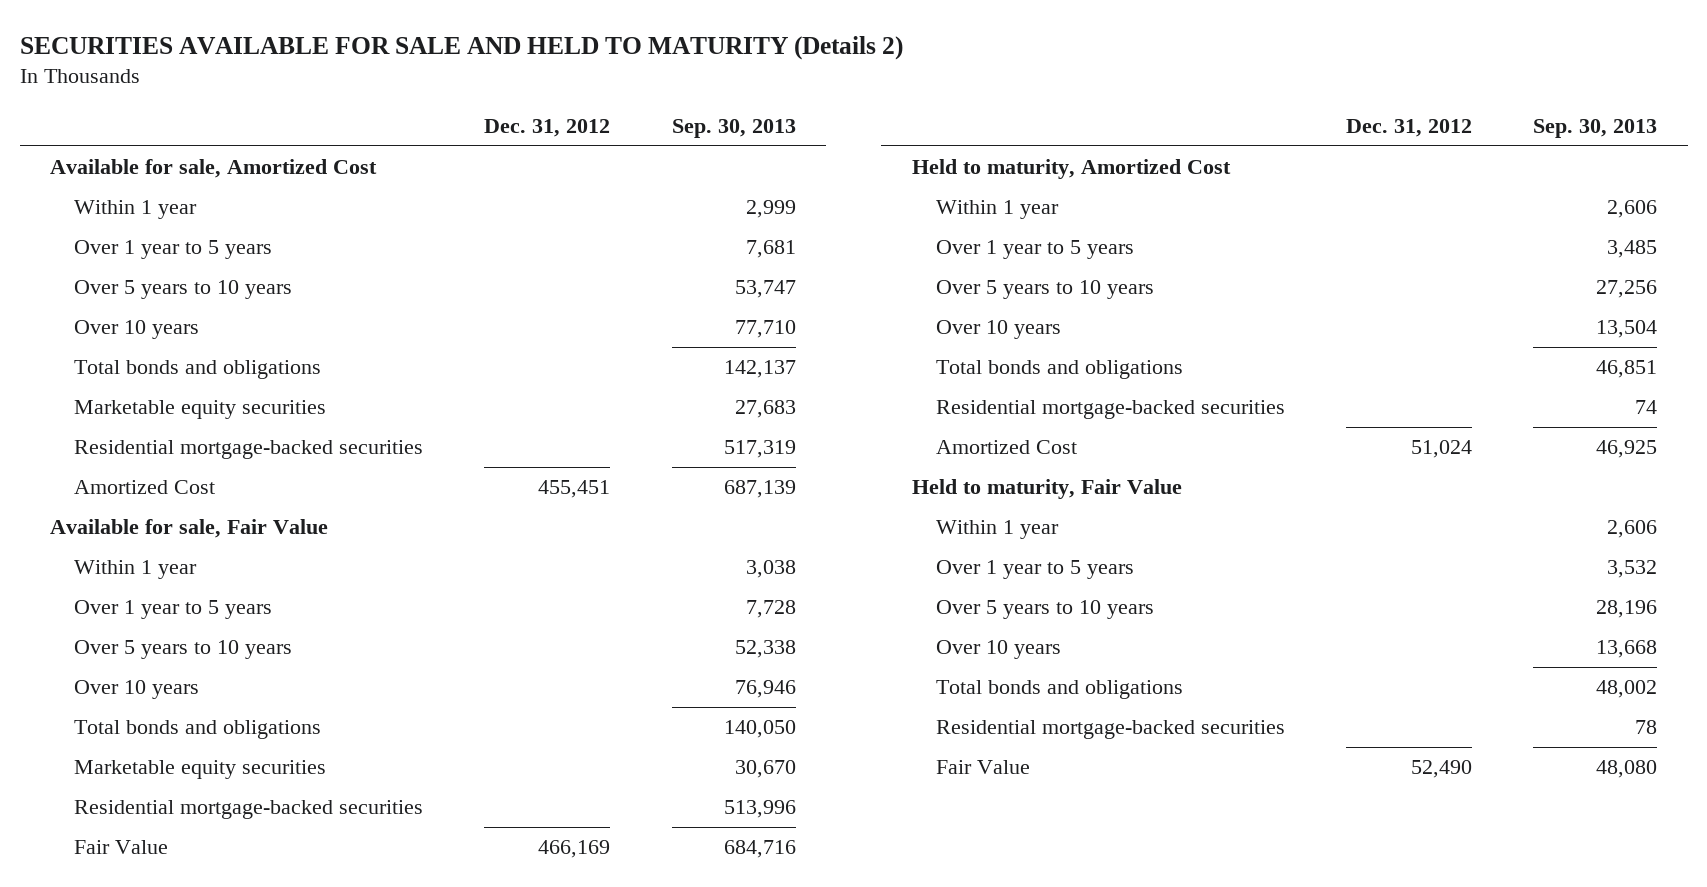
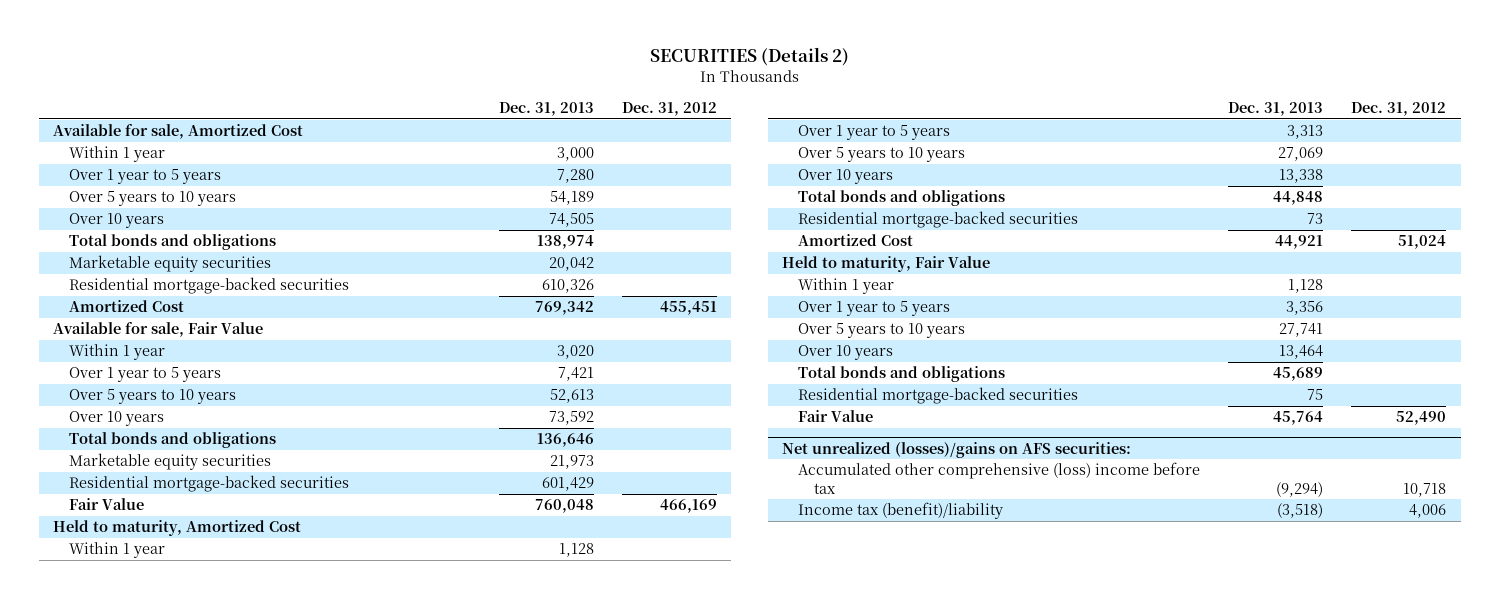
- SECURITIES AVAILABLE FOR SALE AND HELD TO MATURITY (Details 2)
+ SECURITIES (Details 2)
- | Dec. 31, 2012 | Sep. 30, 2013
+ | Dec. 31, 2013 | Dec. 31, 2012
+ Net unrealized (losses)/gains on AFS securities:
+ Accumulated other comprehensive (loss) income before tax | (9,294) | 10,718
+ Income tax (benefit)/liability | (3,518) | 4,006

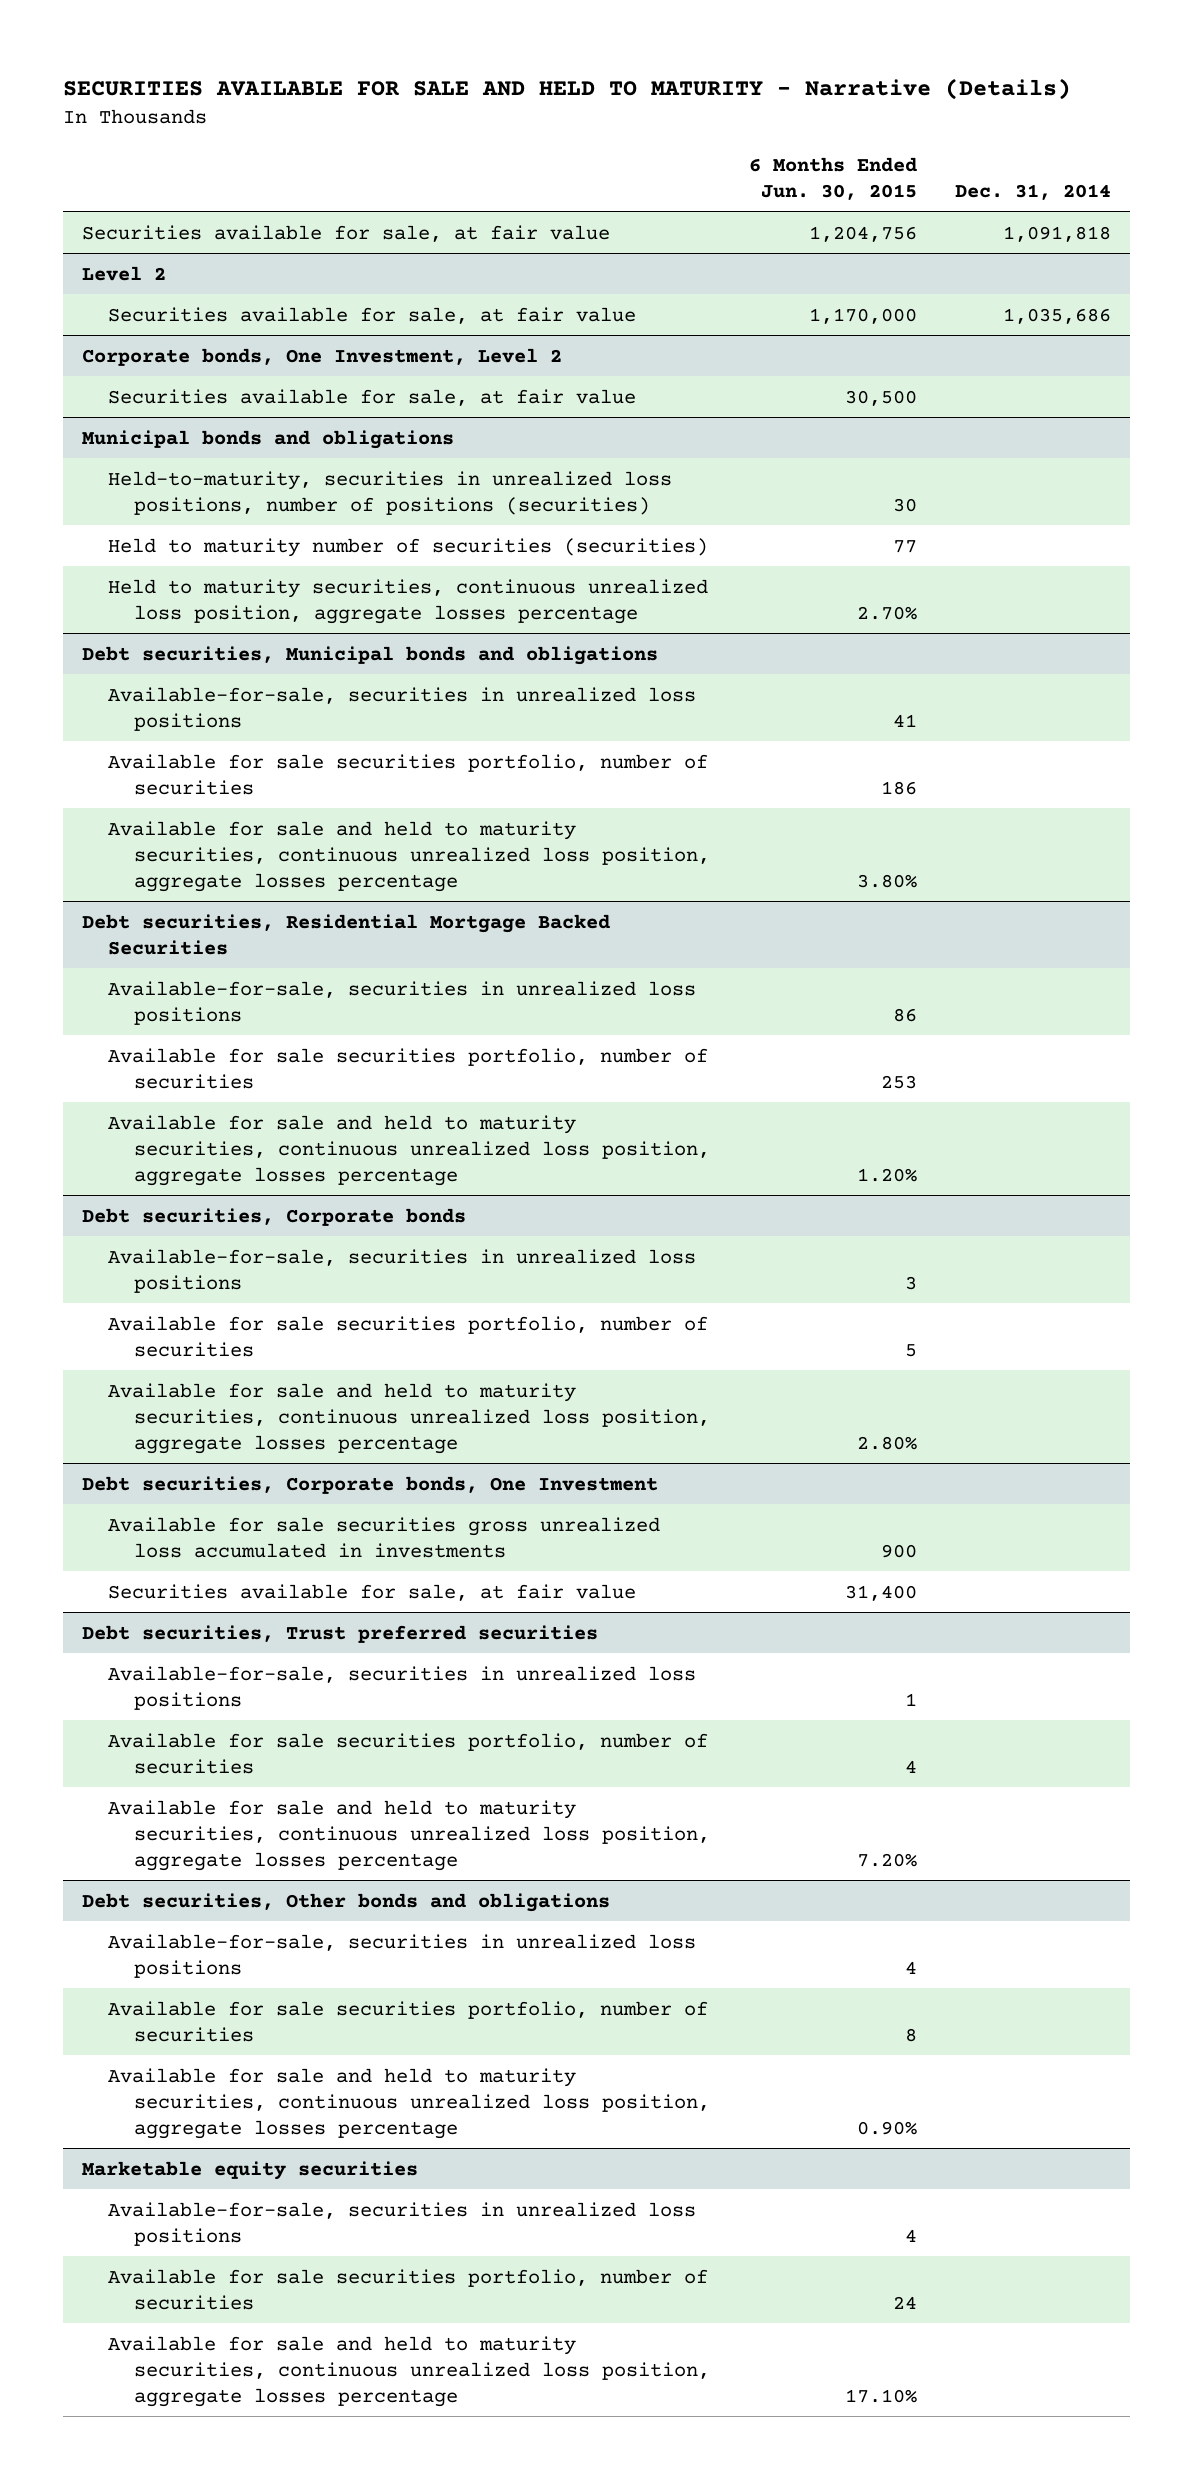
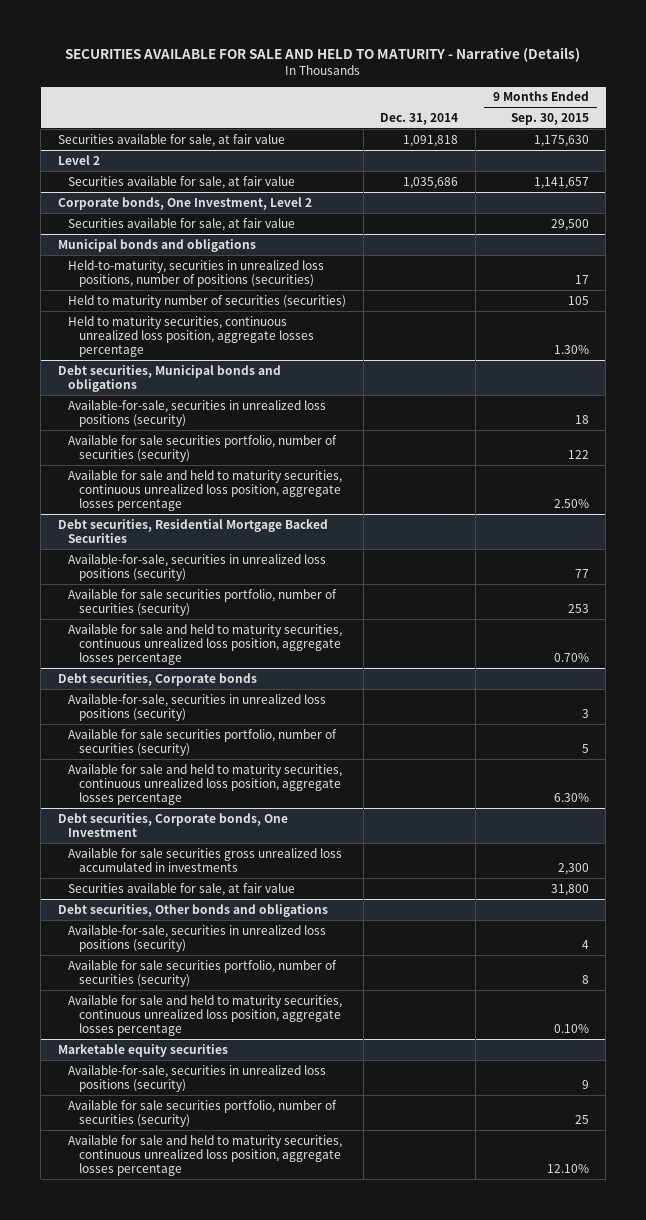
- | 6 Months Ended Jun. 30, 2015 | Dec. 31, 2014
+ | Dec. 31, 2014 | 9 Months Ended Sep. 30, 2015
@ Debt securities, Municipal bonds and obligations
- Available-for-sale, securities in unrealized loss positions | 41 |
- Available for sale securities portfolio, number of securities | 186 |
+ Available-for-sale, securities in unrealized loss positions (security) | | 18
+ Available for sale securities portfolio, number of securities (security) | | 122
@ Debt securities, Residential Mortgage Backed Securities
- Available-for-sale, securities in unrealized loss positions | 86 |
- Available for sale securities portfolio, number of securities | 253 |
+ Available-for-sale, securities in unrealized loss positions (security) | | 77
+ Available for sale securities portfolio, number of securities (security) | | 253
@ Debt securities, Corporate bonds
- Available-for-sale, securities in unrealized loss positions | 3 |
- Available for sale securities portfolio, number of securities | 5 |
+ Available-for-sale, securities in unrealized loss positions (security) | | 3
+ Available for sale securities portfolio, number of securities (security) | | 5
- Debt securities, Trust preferred securities
- Available-for-sale, securities in unrealized loss positions | 1 |
- Available for sale securities portfolio, number of securities | 4 |
- Available for sale and held to maturity securities, continuous unrealized loss position, aggregate losses percentage | 7.20% |
@ Debt securities, Other bonds and obligations
- Available-for-sale, securities in unrealized loss positions | 4 |
- Available for sale securities portfolio, number of securities | 8 |
+ Available-for-sale, securities in unrealized loss positions (security) | | 4
+ Available for sale securities portfolio, number of securities (security) | | 8
@ Marketable equity securities
- Available-for-sale, securities in unrealized loss positions | 4 |
- Available for sale securities portfolio, number of securities | 24 |
+ Available-for-sale, securities in unrealized loss positions (security) | | 9
+ Available for sale securities portfolio, number of securities (security) | | 25

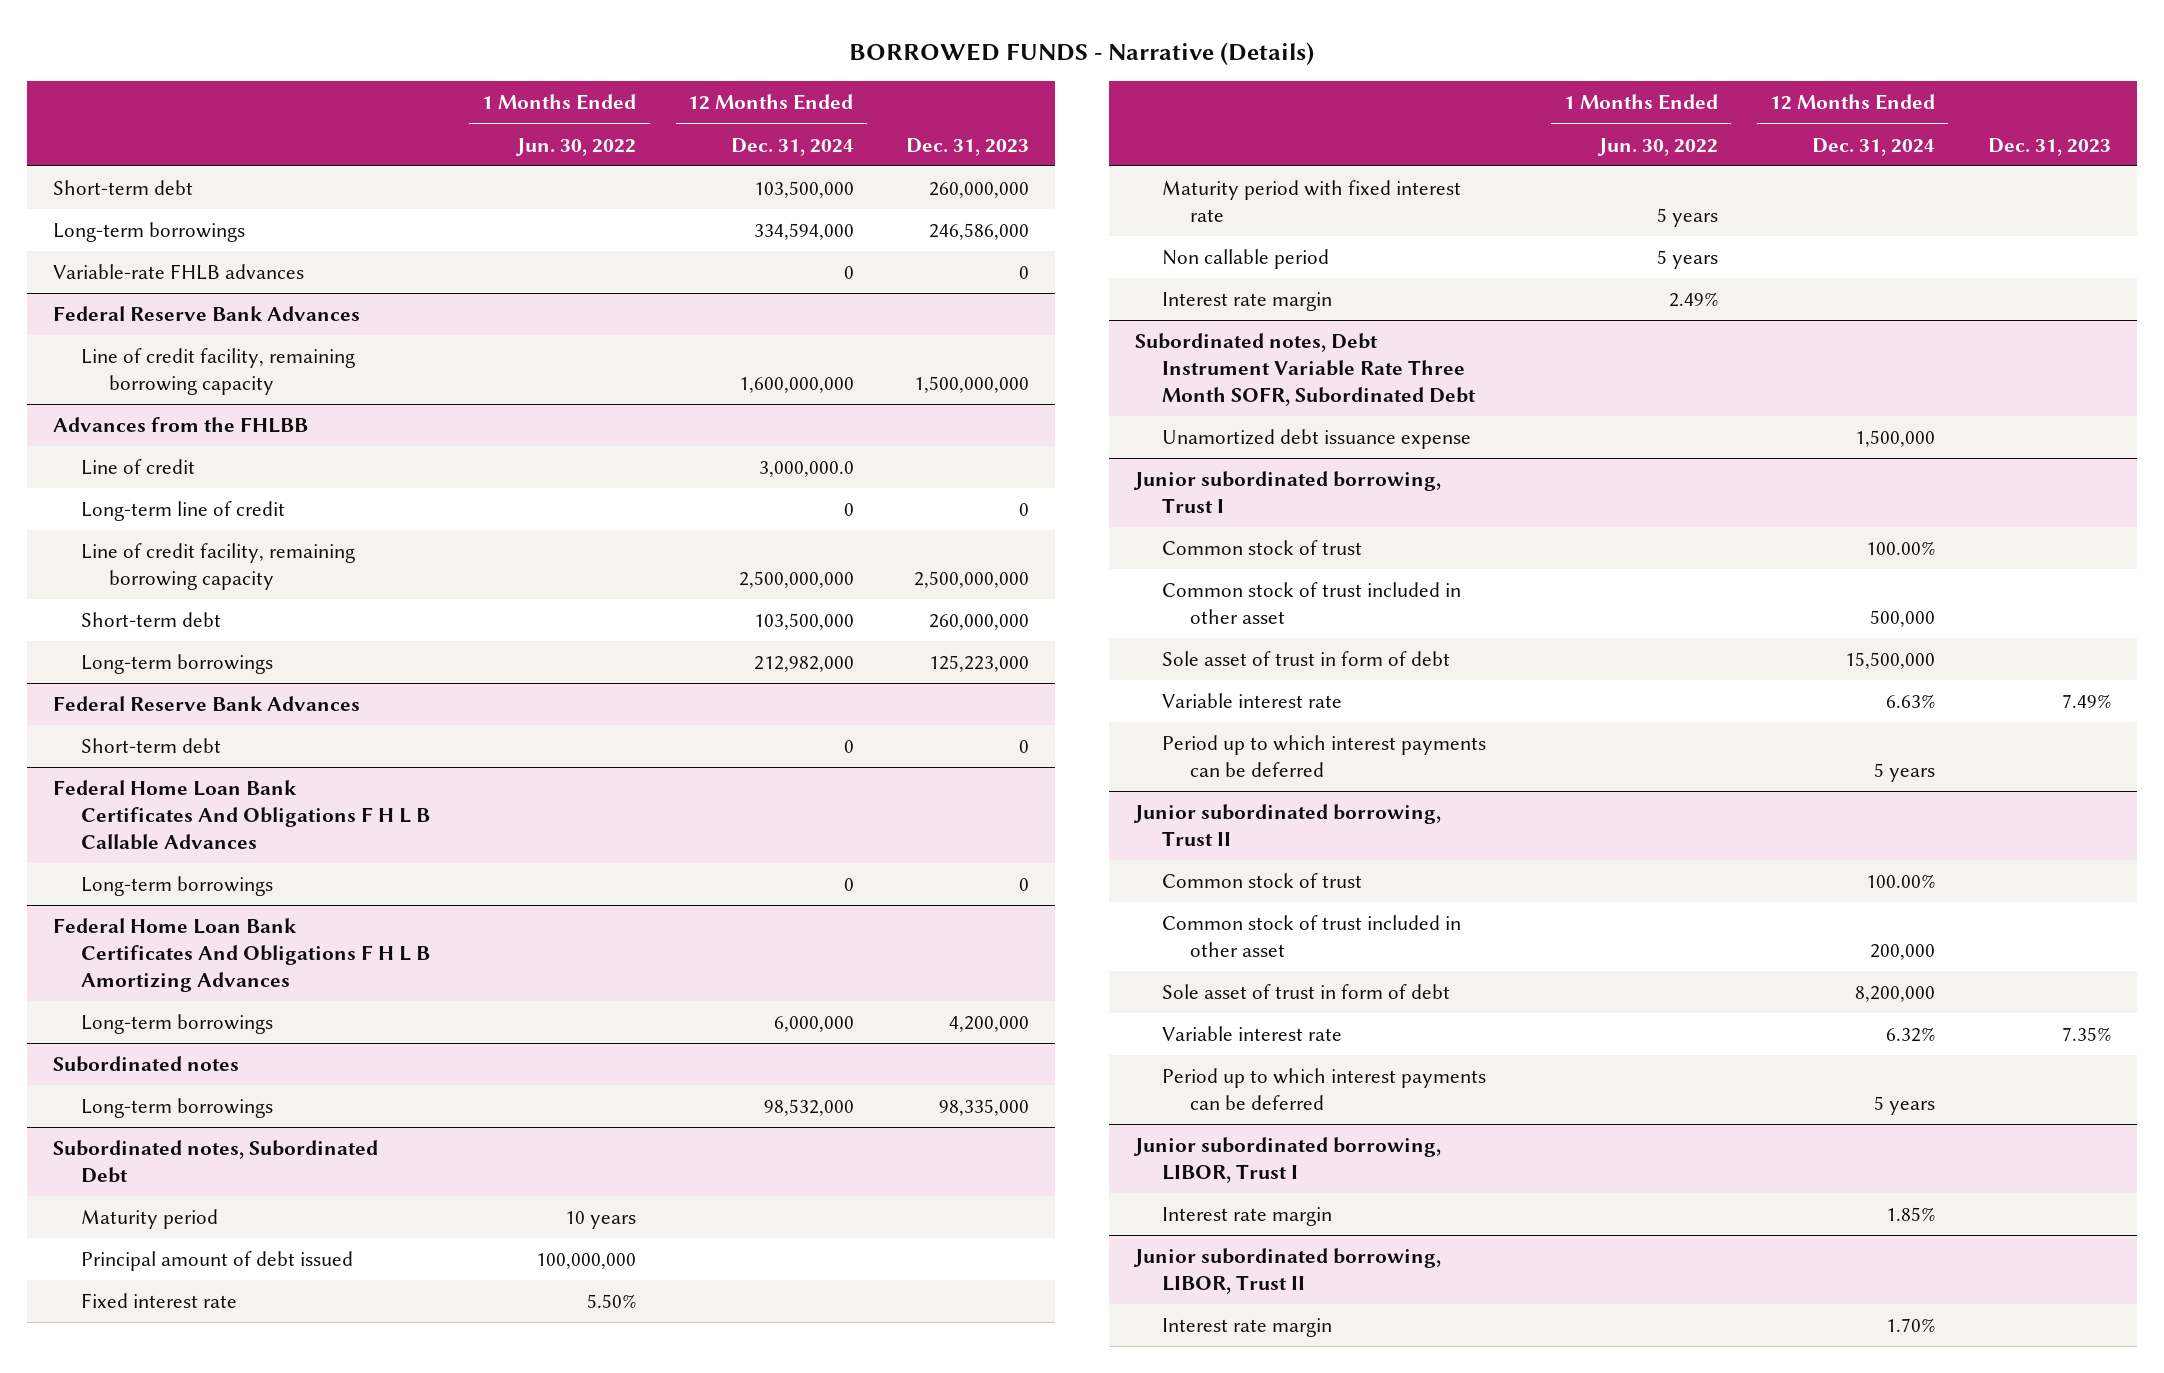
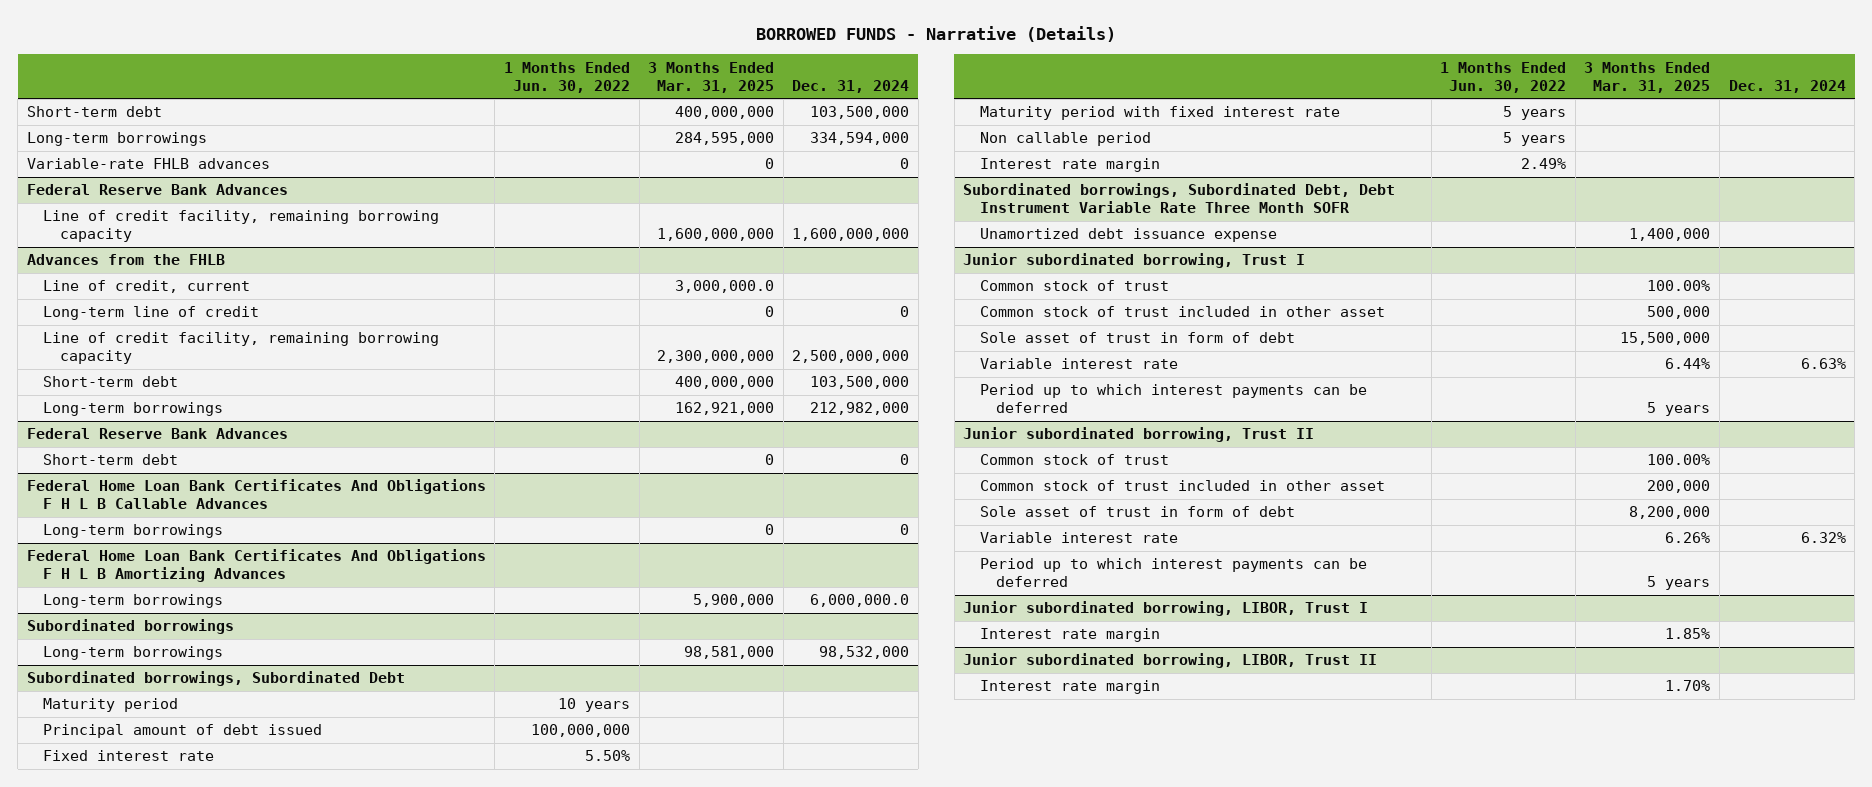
- | 1 Months Ended Jun. 30, 2022 | 12 Months Ended Dec. 31, 2024 | Dec. 31, 2023
+ | 1 Months Ended Jun. 30, 2022 | 3 Months Ended Mar. 31, 2025 | Dec. 31, 2024
- Advances from the FHLBB
- Line of credit | | 3,000,000.0 |
+ Advances from the FHLB
+ Line of credit, current | | 3,000,000.0 |
- Subordinated notes
+ Subordinated borrowings
- Subordinated notes, Subordinated Debt
+ Subordinated borrowings, Subordinated Debt
- Subordinated notes, Debt Instrument Variable Rate Three Month SOFR, Subordinated Debt
+ Subordinated borrowings, Subordinated Debt, Debt Instrument Variable Rate Three Month SOFR

